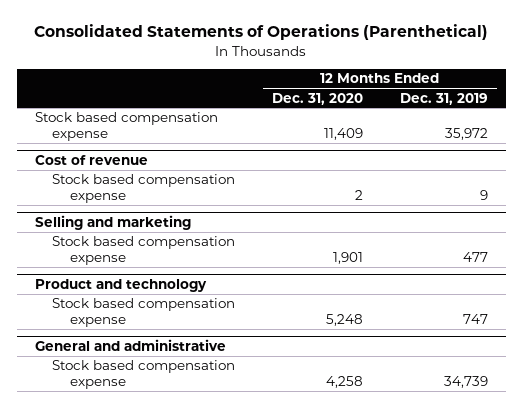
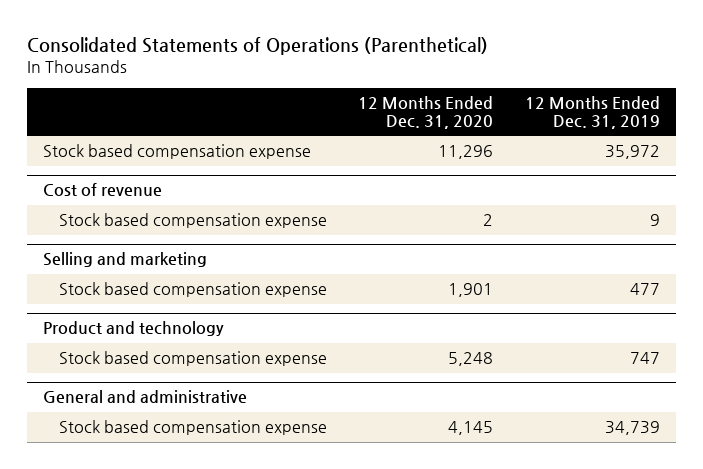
- Stock based compensation expense | 11,409 | 35,972
+ Stock based compensation expense | 11,296 | 35,972
@ General and administrative
- Stock based compensation expense | 4,258 | 34,739
+ Stock based compensation expense | 4,145 | 34,739

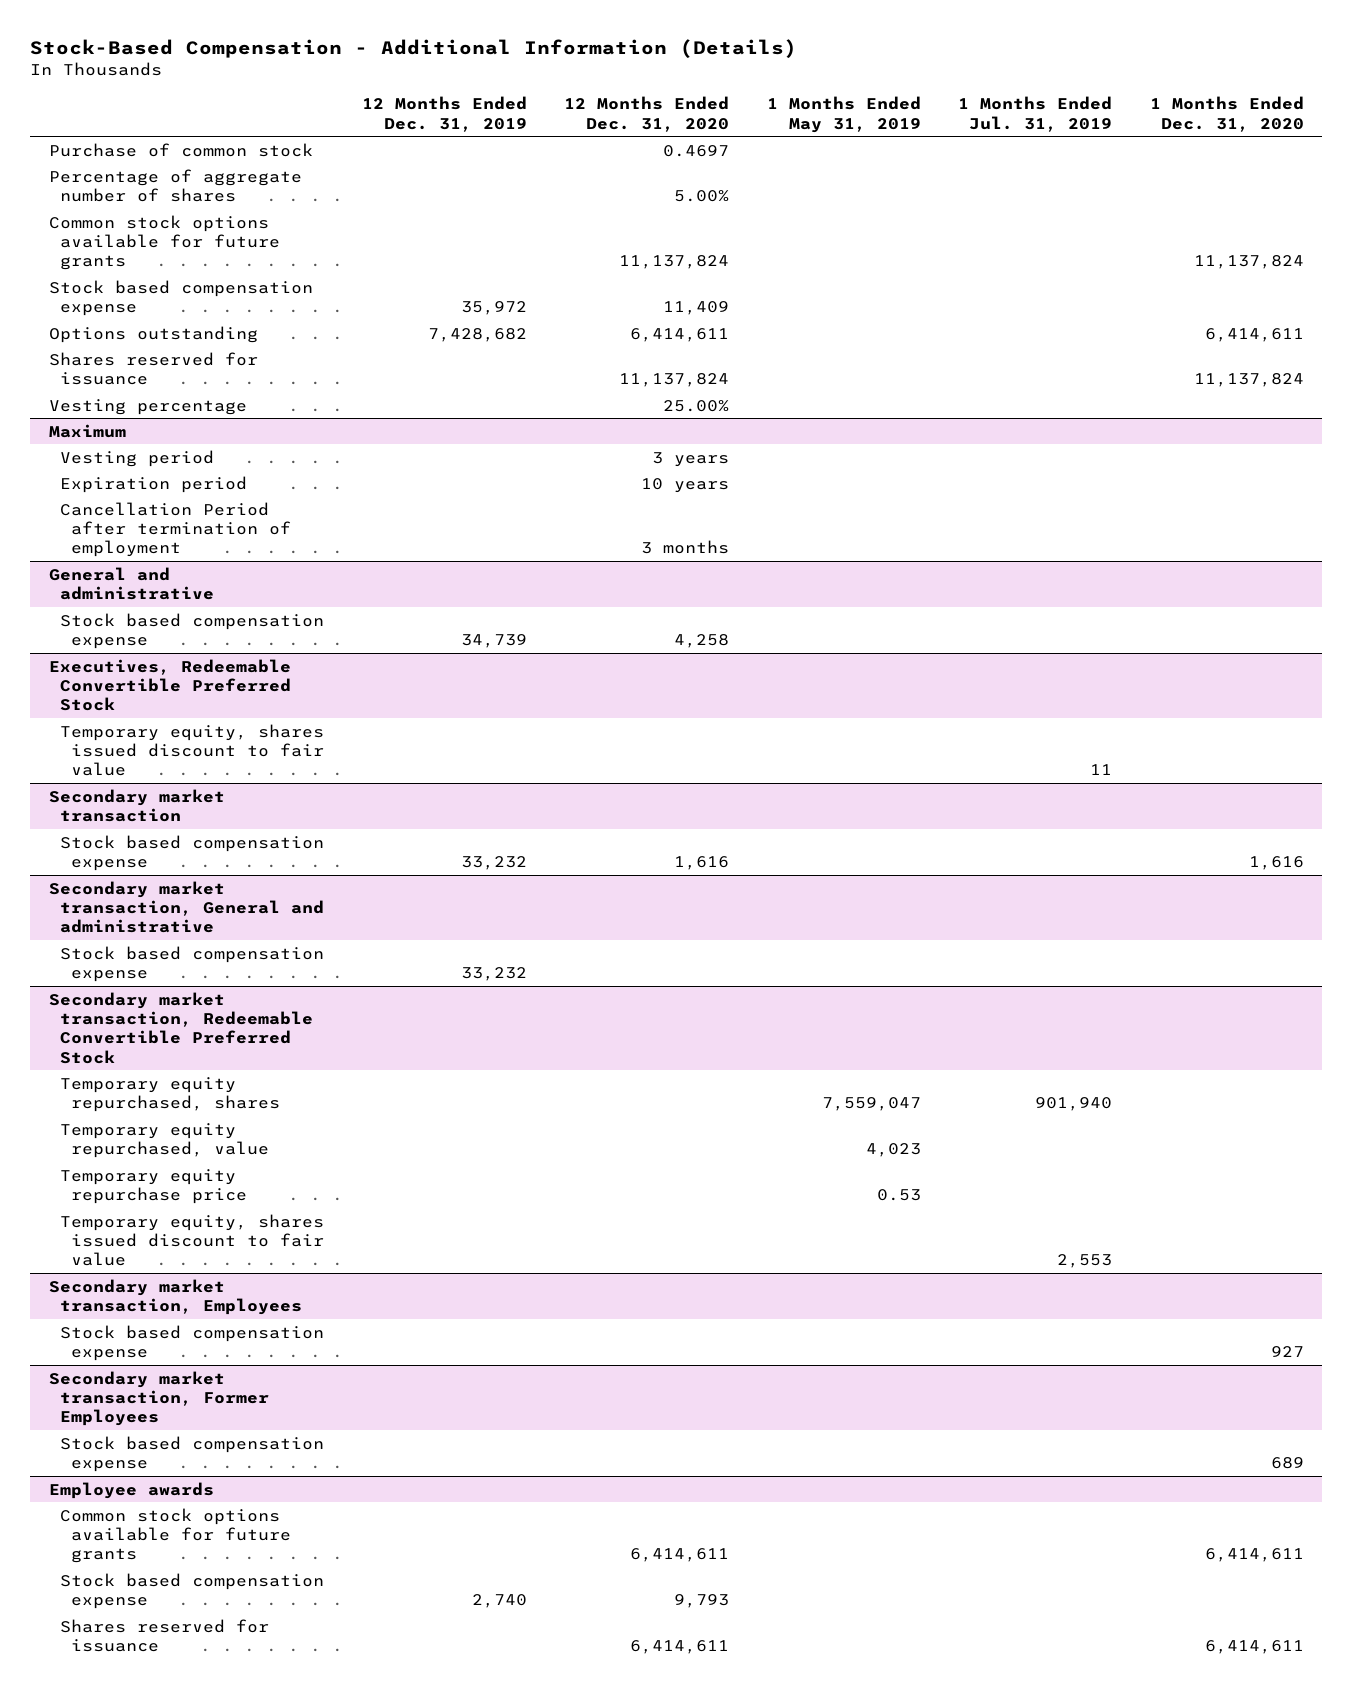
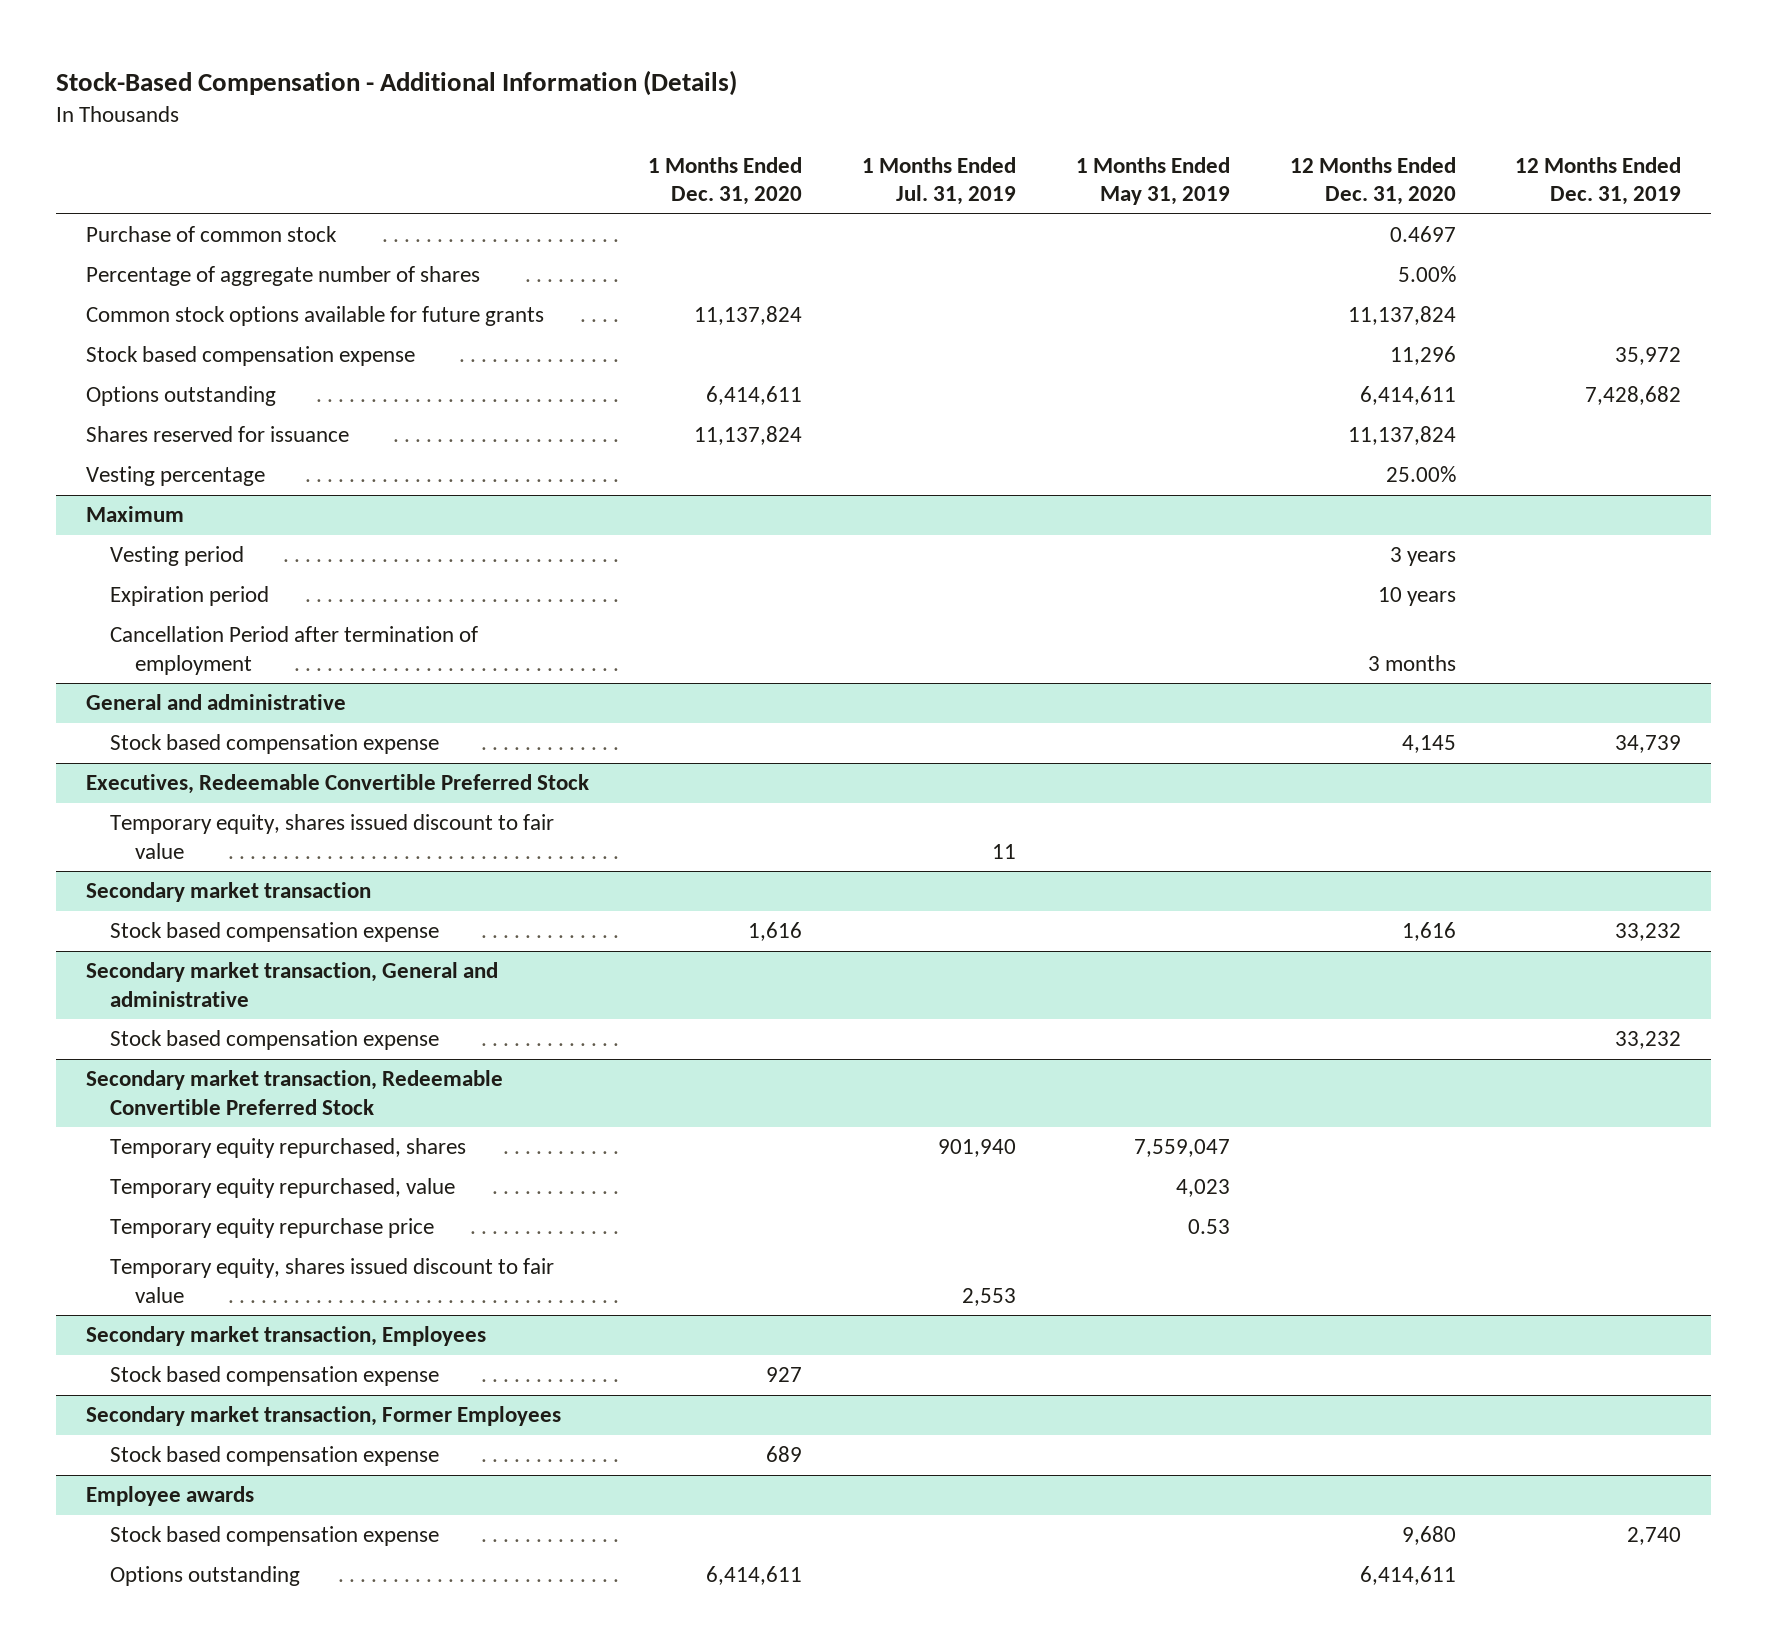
- | 12 Months Ended Dec. 31, 2019 | 12 Months Ended Dec. 31, 2020 | 1 Months Ended May 31, 2019 | 1 Months Ended Jul. 31, 2019 | 1 Months Ended Dec. 31, 2020
+ | 1 Months Ended Dec. 31, 2020 | 1 Months Ended Jul. 31, 2019 | 1 Months Ended May 31, 2019 | 12 Months Ended Dec. 31, 2020 | 12 Months Ended Dec. 31, 2019
- Stock based compensation expense | 35,972 | 11,409 | | |
+ Stock based compensation expense | | | | 11,296 | 35,972
@ General and administrative
- Stock based compensation expense | 34,739 | 4,258 | | |
+ Stock based compensation expense | | | | 4,145 | 34,739
@ Employee awards
- Common stock options available for future grants | | 6,414,611 | | | 6,414,611
- Stock based compensation expense | 2,740 | 9,793 | | |
- Shares reserved for issuance | | 6,414,611 | | | 6,414,611
+ Stock based compensation expense | | | | 9,680 | 2,740
+ Options outstanding | 6,414,611 | | | 6,414,611 |

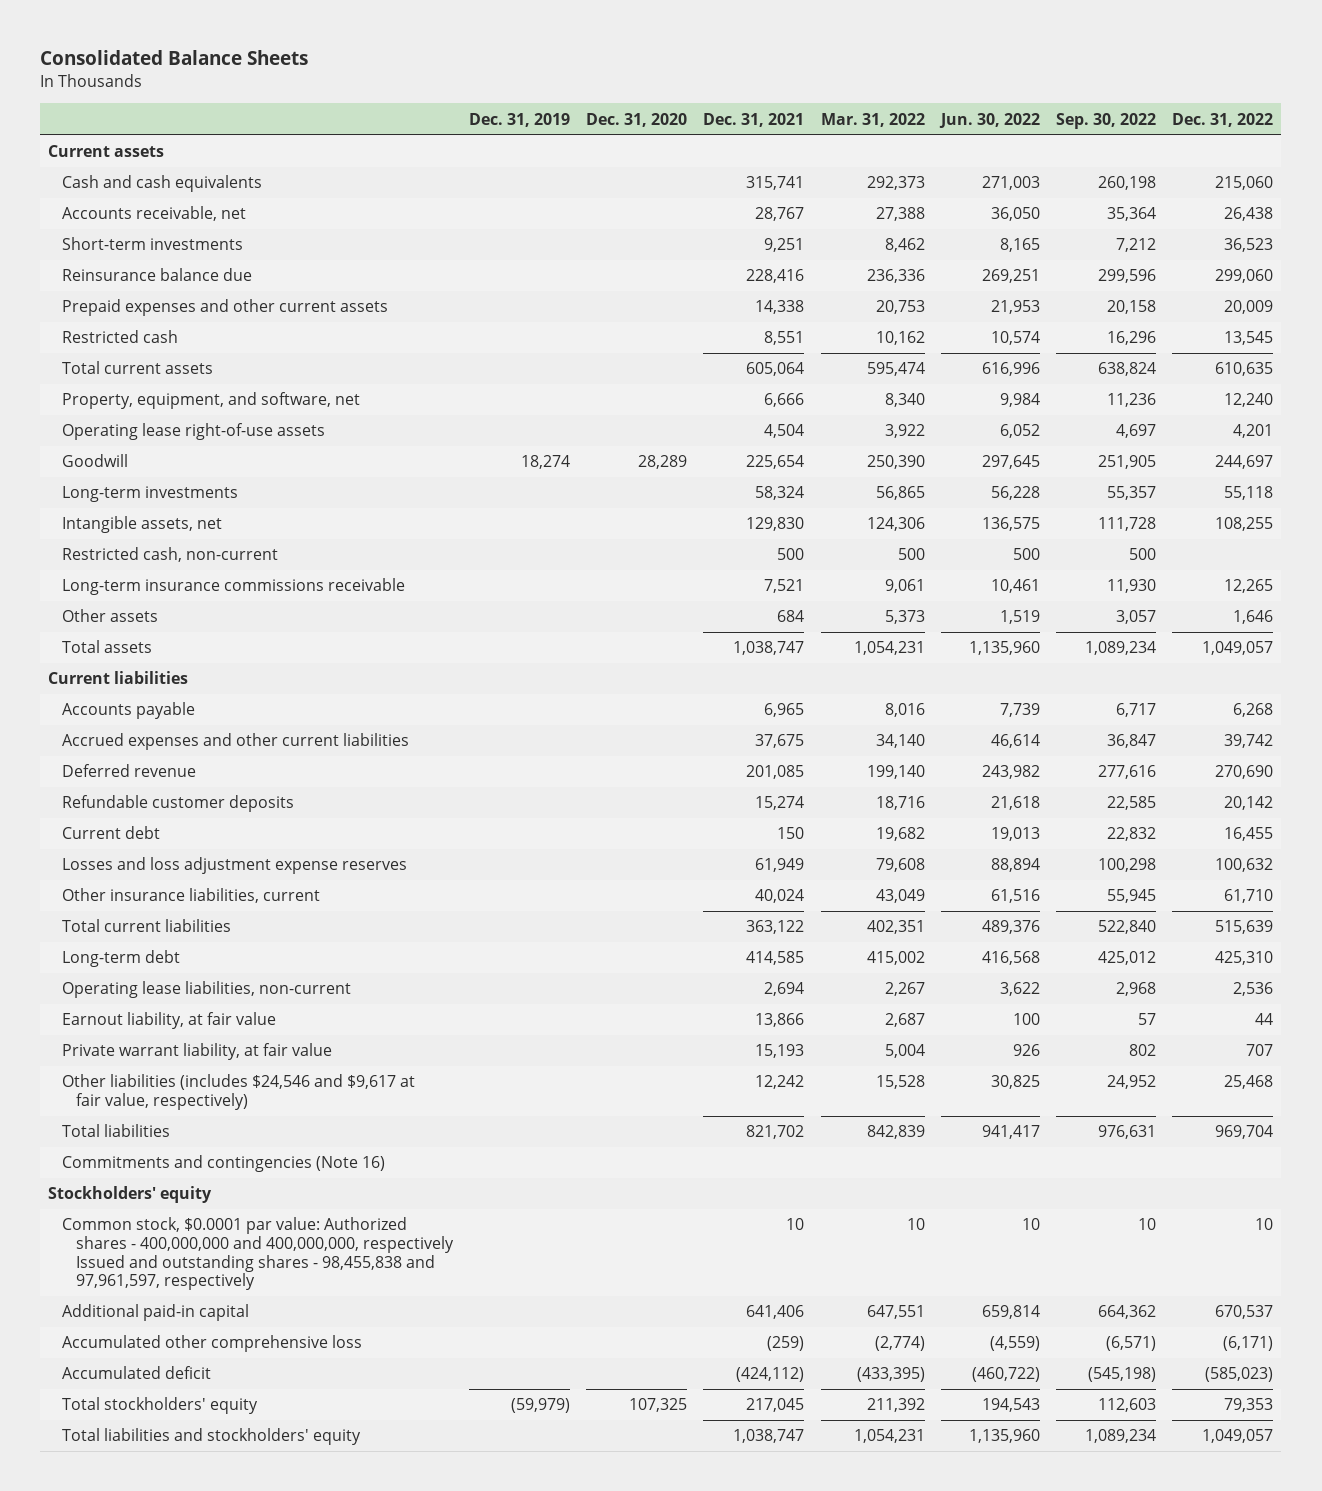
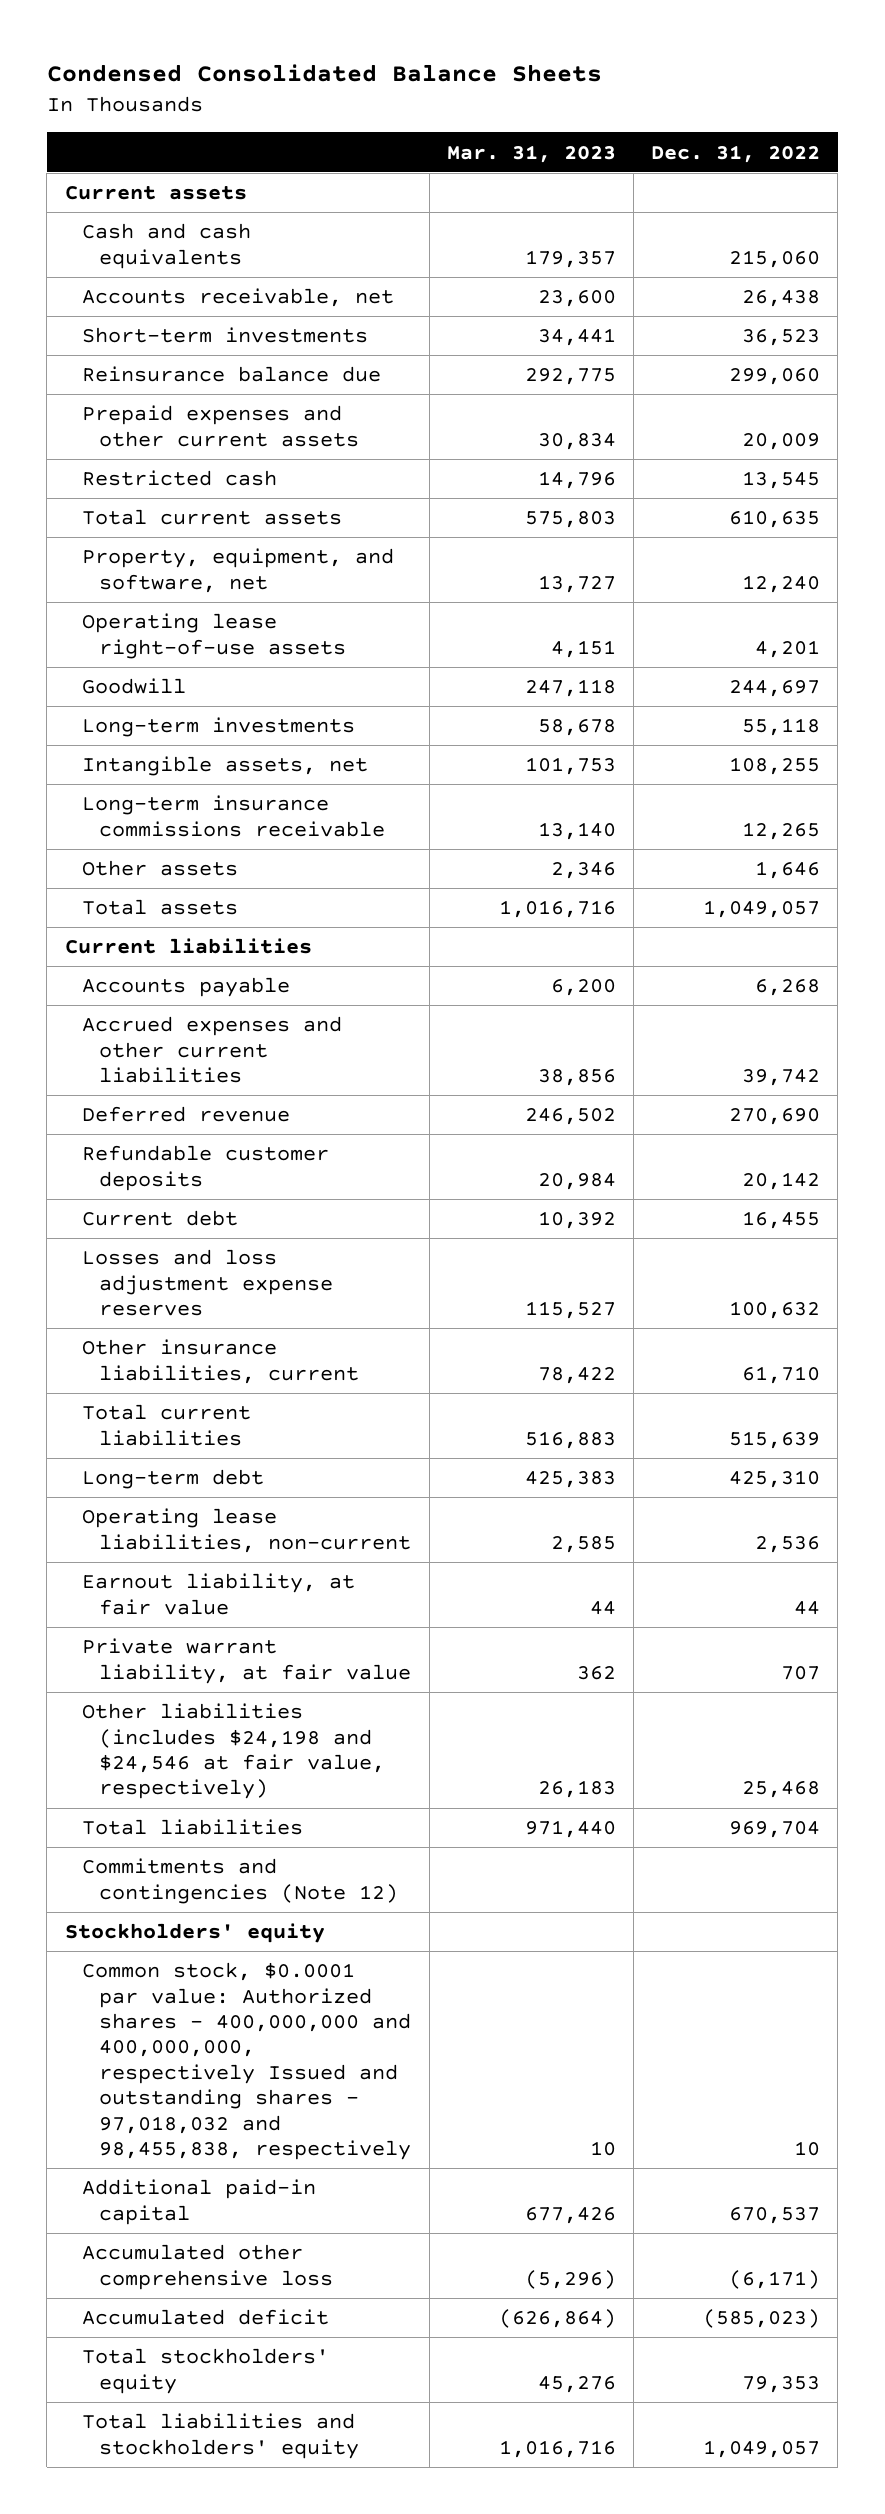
- Consolidated Balance Sheets
+ Condensed Consolidated Balance Sheets
- | Dec. 31, 2019 | Dec. 31, 2020 | Dec. 31, 2021 | Mar. 31, 2022 | Jun. 30, 2022 | Sep. 30, 2022 | Dec. 31, 2022
+ | Mar. 31, 2023 | Dec. 31, 2022
- Restricted cash, non-current | | | 500 | 500 | 500 | 500 |
- Other liabilities (includes $24,546 and $9,617 at fair value, respectively) | | | 12,242 | 15,528 | 30,825 | 24,952 | 25,468
+ Other liabilities (includes $24,198 and $24,546 at fair value, respectively) | 26,183 | 25,468
- Commitments and contingencies (Note 16)
+ Commitments and contingencies (Note 12)
- Common stock, $0.0001 par value: Authorized shares - 400,000,000 and 400,000,000, respectively Issued and outstanding shares - 98,455,838 and 97,961,597, respectively | | | 10 | 10 | 10 | 10 | 10
+ Common stock, $0.0001 par value: Authorized shares - 400,000,000 and 400,000,000, respectively Issued and outstanding shares - 97,018,032 and 98,455,838, respectively | 10 | 10

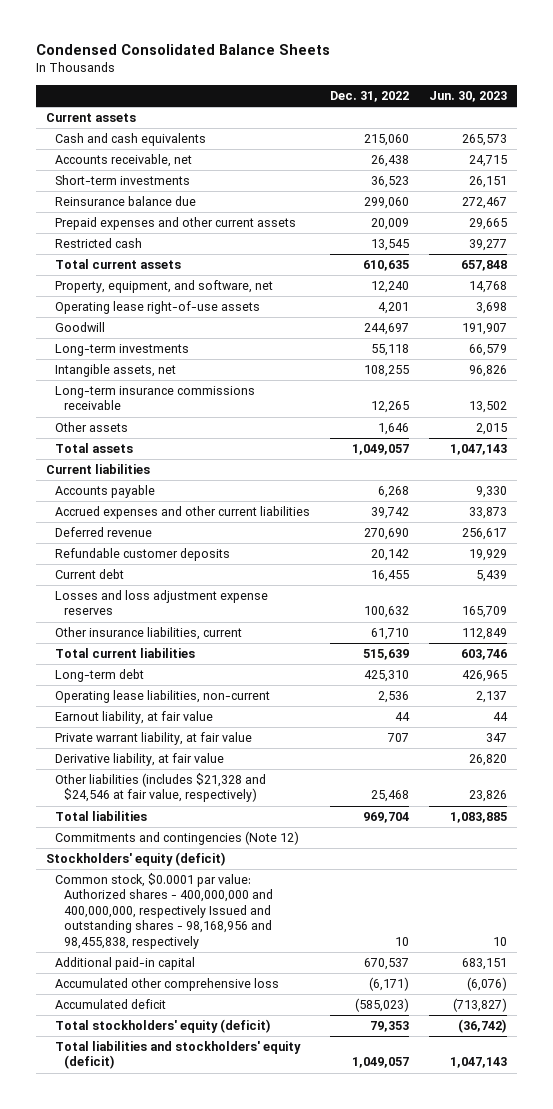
- | Mar. 31, 2023 | Dec. 31, 2022
+ | Dec. 31, 2022 | Jun. 30, 2023
- Other liabilities (includes $24,198 and $24,546 at fair value, respectively) | 26,183 | 25,468
+ Derivative liability, at fair value | | 26,820
+ Other liabilities (includes $21,328 and $24,546 at fair value, respectively) | 25,468 | 23,826
- Stockholders' equity
- Common stock, $0.0001 par value: Authorized shares - 400,000,000 and 400,000,000, respectively Issued and outstanding shares - 97,018,032 and 98,455,838, respectively | 10 | 10
+ Stockholders' equity (deficit)
+ Common stock, $0.0001 par value: Authorized shares - 400,000,000 and 400,000,000, respectively Issued and outstanding shares - 98,168,956 and 98,455,838, respectively | 10 | 10
- Total stockholders' equity | 45,276 | 79,353
- Total liabilities and stockholders' equity | 1,016,716 | 1,049,057
+ Total stockholders' equity (deficit) | 79,353 | (36,742)
+ Total liabilities and stockholders' equity (deficit) | 1,049,057 | 1,047,143

